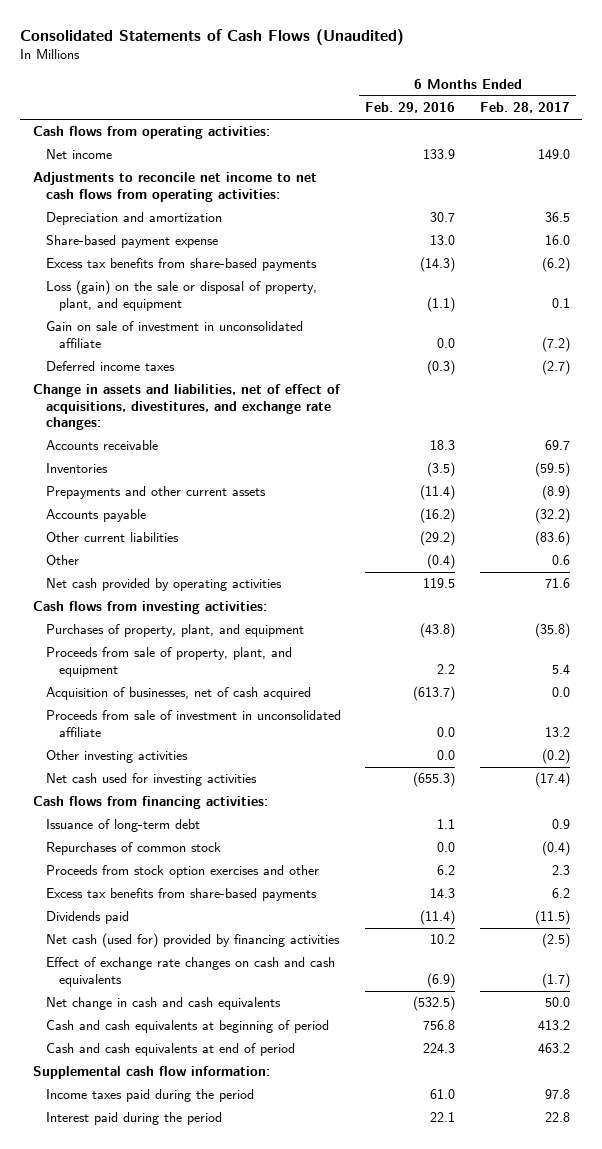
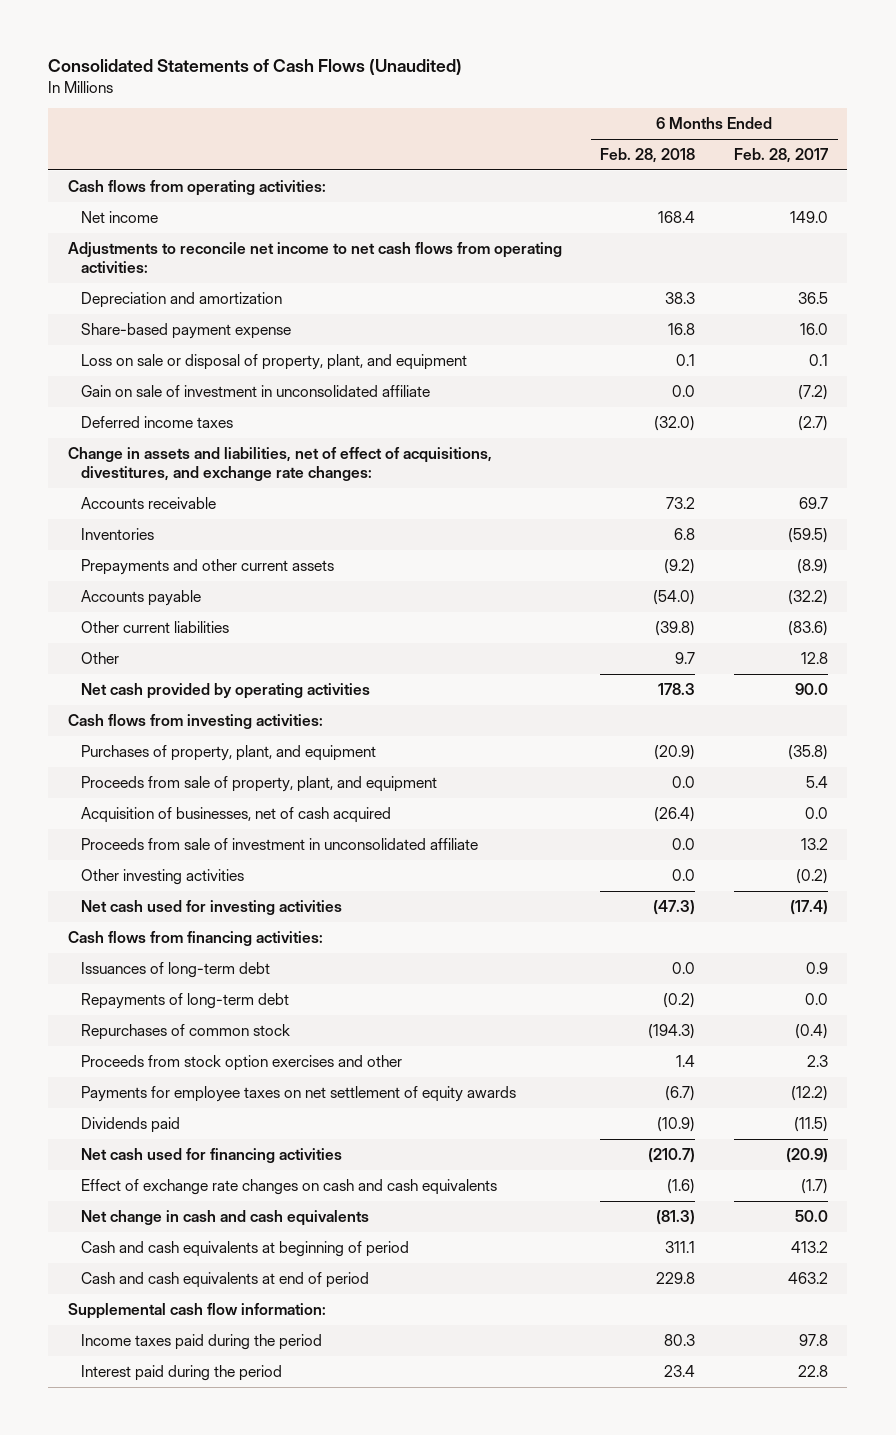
- | 6 Months Ended Feb. 29, 2016 | 6 Months Ended Feb. 28, 2017
+ | 6 Months Ended Feb. 28, 2018 | 6 Months Ended Feb. 28, 2017
- Excess tax benefits from share-based payments | (14.3) | (6.2)
- Loss (gain) on the sale or disposal of property, plant, and equipment | (1.1) | 0.1
+ Loss on sale or disposal of property, plant, and equipment | 0.1 | 0.1
- Other | (0.4) | 0.6
- Net cash provided by operating activities | 119.5 | 71.6
+ Other | 9.7 | 12.8
+ Net cash provided by operating activities | 178.3 | 90.0
- Issuance of long-term debt | 1.1 | 0.9
+ Issuances of long-term debt | 0.0 | 0.9
+ Repayments of long-term debt | (0.2) | 0.0
- Excess tax benefits from share-based payments | 14.3 | 6.2
+ Payments for employee taxes on net settlement of equity awards | (6.7) | (12.2)
- Net cash (used for) provided by financing activities | 10.2 | (2.5)
+ Net cash used for financing activities | (210.7) | (20.9)

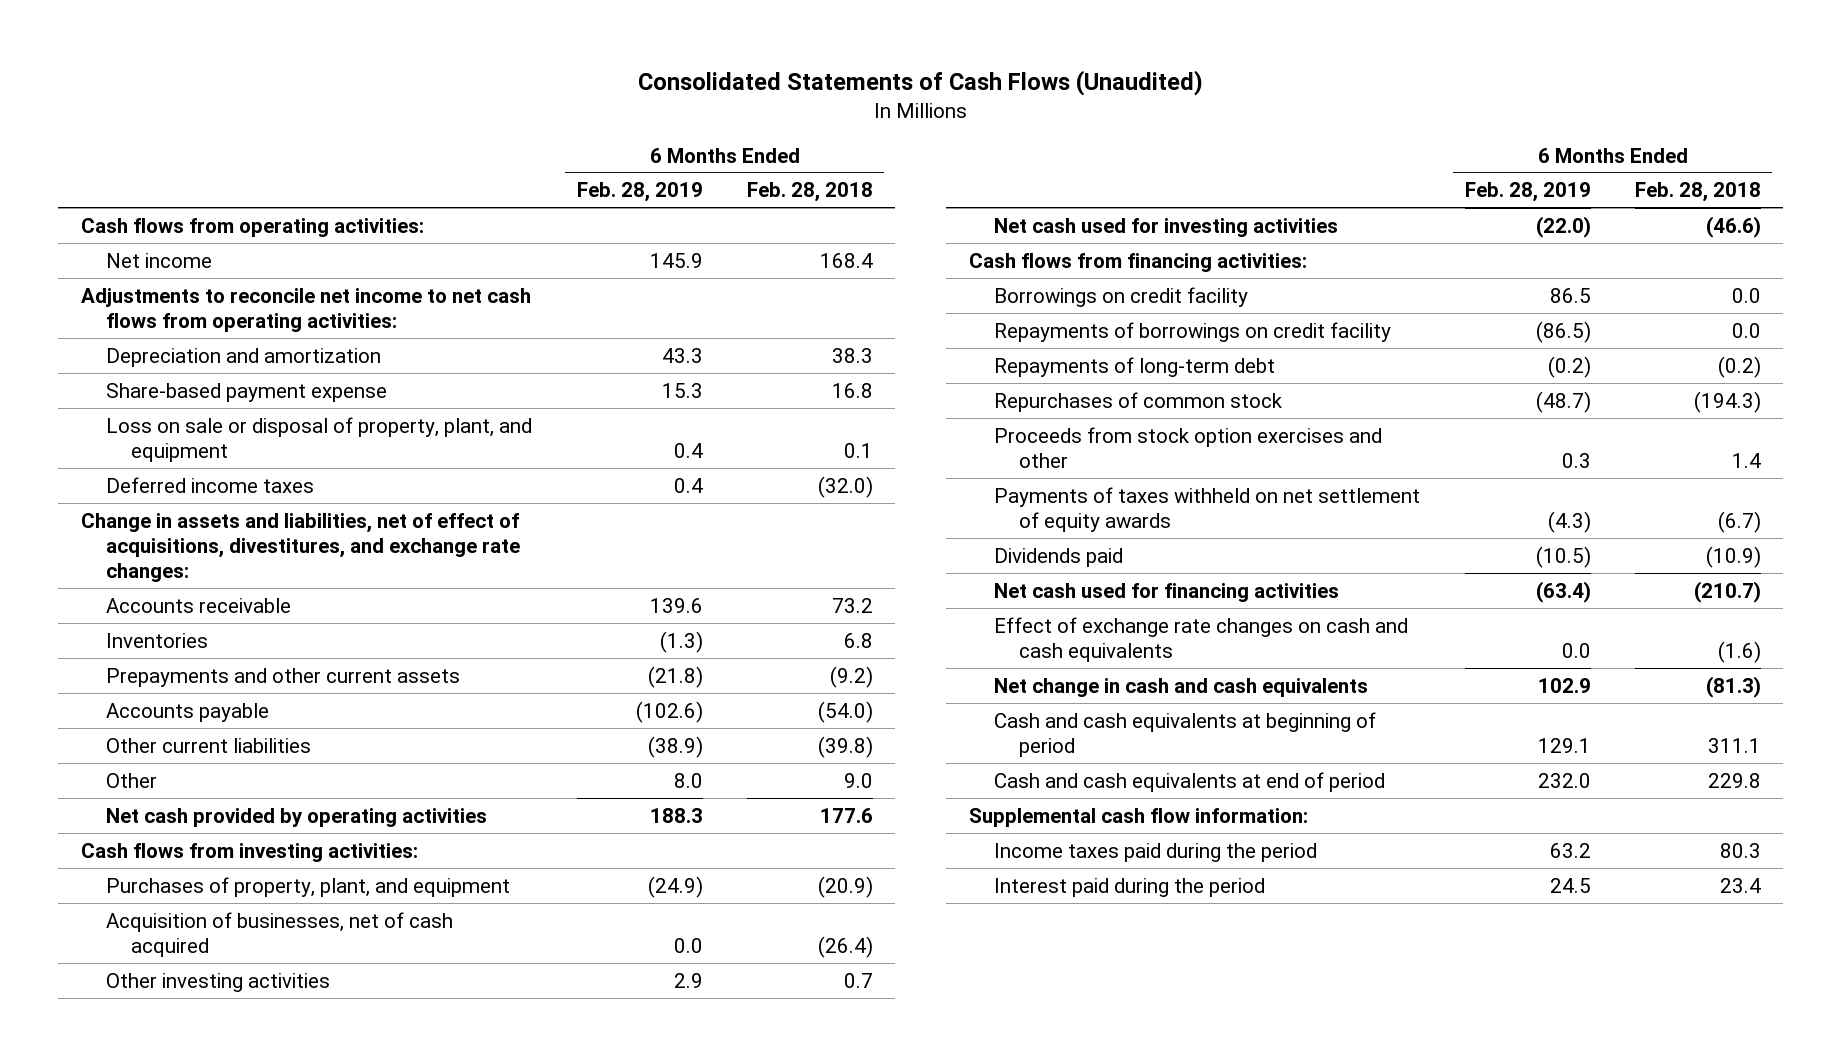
- | 6 Months Ended Feb. 28, 2018 | 6 Months Ended Feb. 28, 2017
+ | 6 Months Ended Feb. 28, 2019 | 6 Months Ended Feb. 28, 2018
- Gain on sale of investment in unconsolidated affiliate | 0.0 | (7.2)
- Other | 9.7 | 12.8
- Net cash provided by operating activities | 178.3 | 90.0
+ Other | 8.0 | 9.0
+ Net cash provided by operating activities | 188.3 | 177.6
- Proceeds from sale of property, plant, and equipment | 0.0 | 5.4
- Proceeds from sale of investment in unconsolidated affiliate | 0.0 | 13.2
- Other investing activities | 0.0 | (0.2)
- Net cash used for investing activities | (47.3) | (17.4)
+ Other investing activities | 2.9 | 0.7
+ Net cash used for investing activities | (22.0) | (46.6)
- Issuances of long-term debt | 0.0 | 0.9
+ Borrowings on credit facility | 86.5 | 0.0
+ Repayments of borrowings on credit facility | (86.5) | 0.0
- Payments for employee taxes on net settlement of equity awards | (6.7) | (12.2)
+ Payments of taxes withheld on net settlement of equity awards | (4.3) | (6.7)

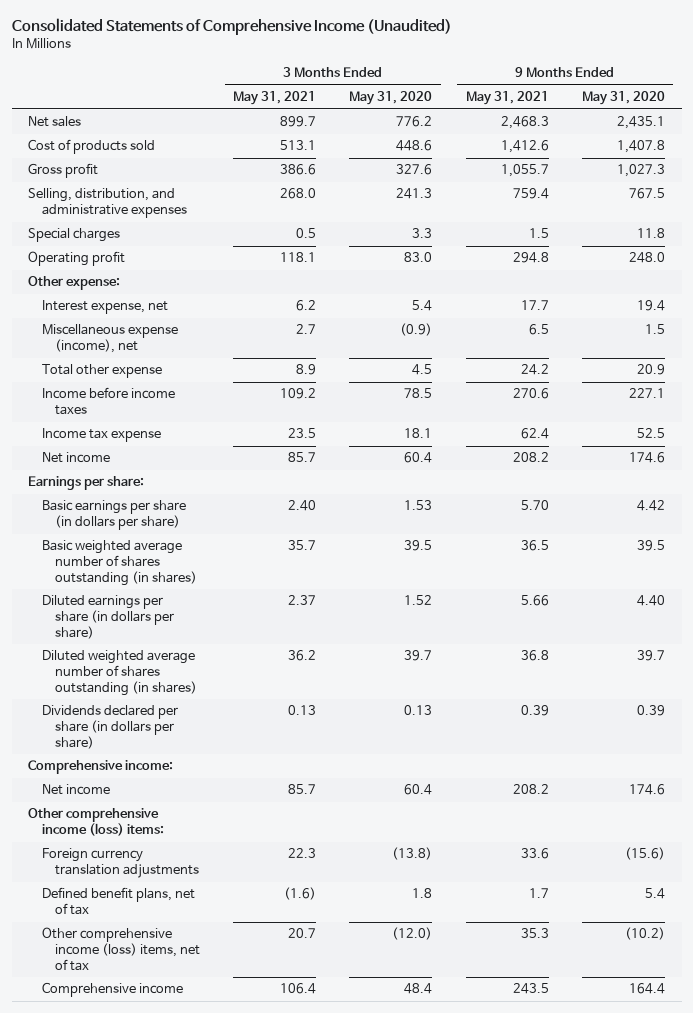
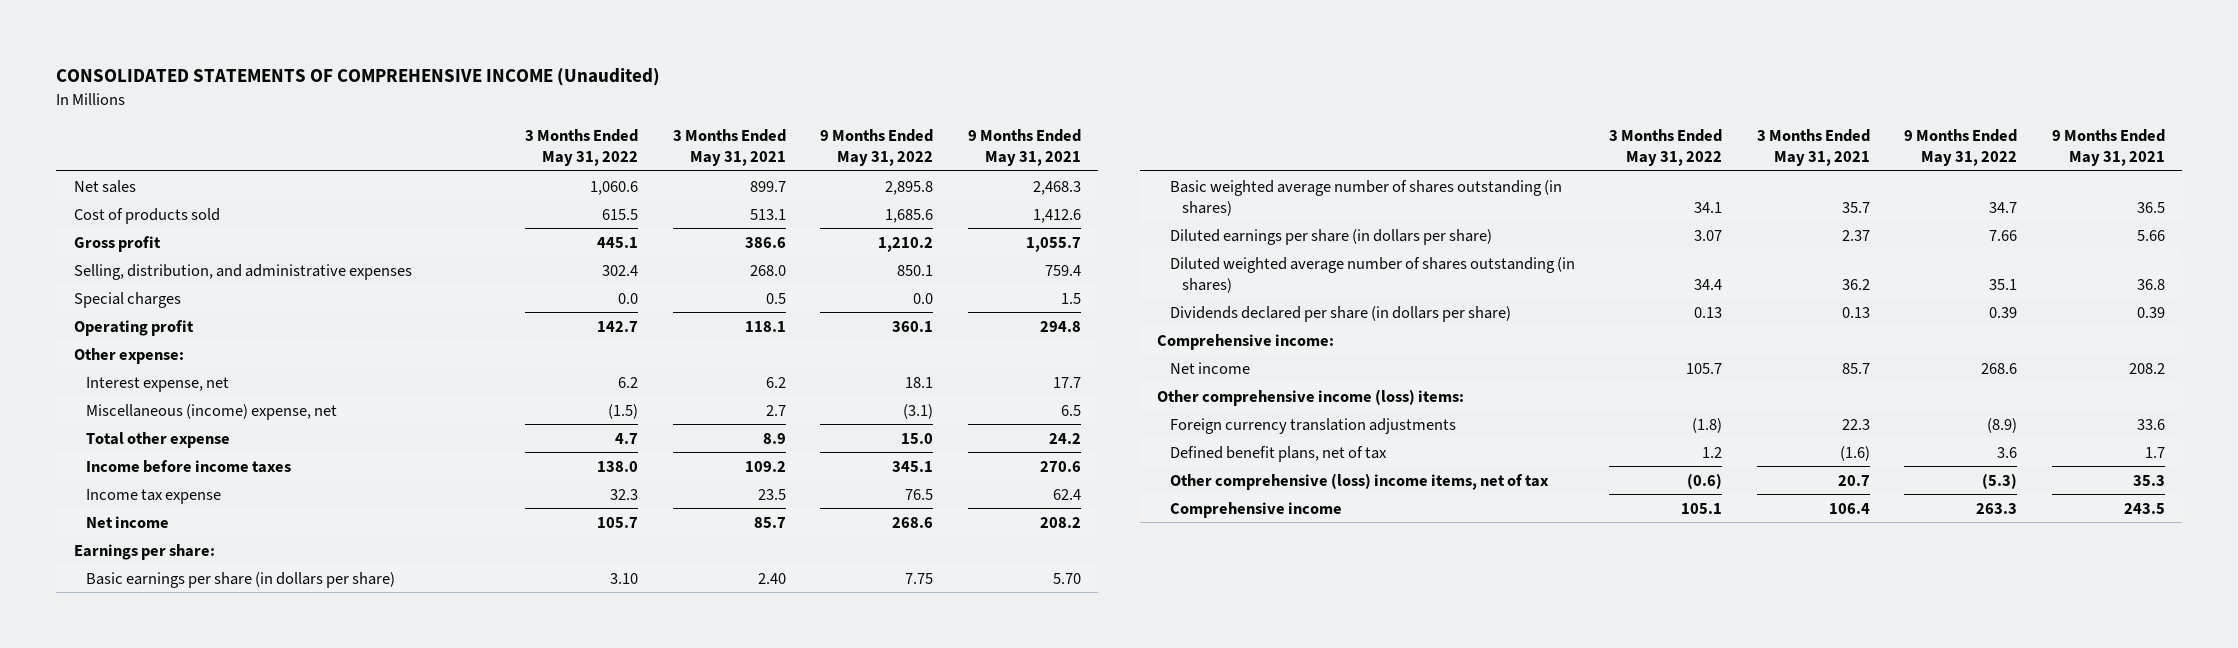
- Consolidated Statements of Comprehensive Income (Unaudited)
+ CONSOLIDATED STATEMENTS OF COMPREHENSIVE INCOME (Unaudited)
- | 3 Months Ended May 31, 2021 | 3 Months Ended May 31, 2020 | 9 Months Ended May 31, 2021 | 9 Months Ended May 31, 2020
+ | 3 Months Ended May 31, 2022 | 3 Months Ended May 31, 2021 | 9 Months Ended May 31, 2022 | 9 Months Ended May 31, 2021
- Miscellaneous expense (income), net | 2.7 | (0.9) | 6.5 | 1.5
+ Miscellaneous (income) expense, net | (1.5) | 2.7 | (3.1) | 6.5
- Other comprehensive income (loss) items, net of tax | 20.7 | (12.0) | 35.3 | (10.2)
+ Other comprehensive (loss) income items, net of tax | (0.6) | 20.7 | (5.3) | 35.3

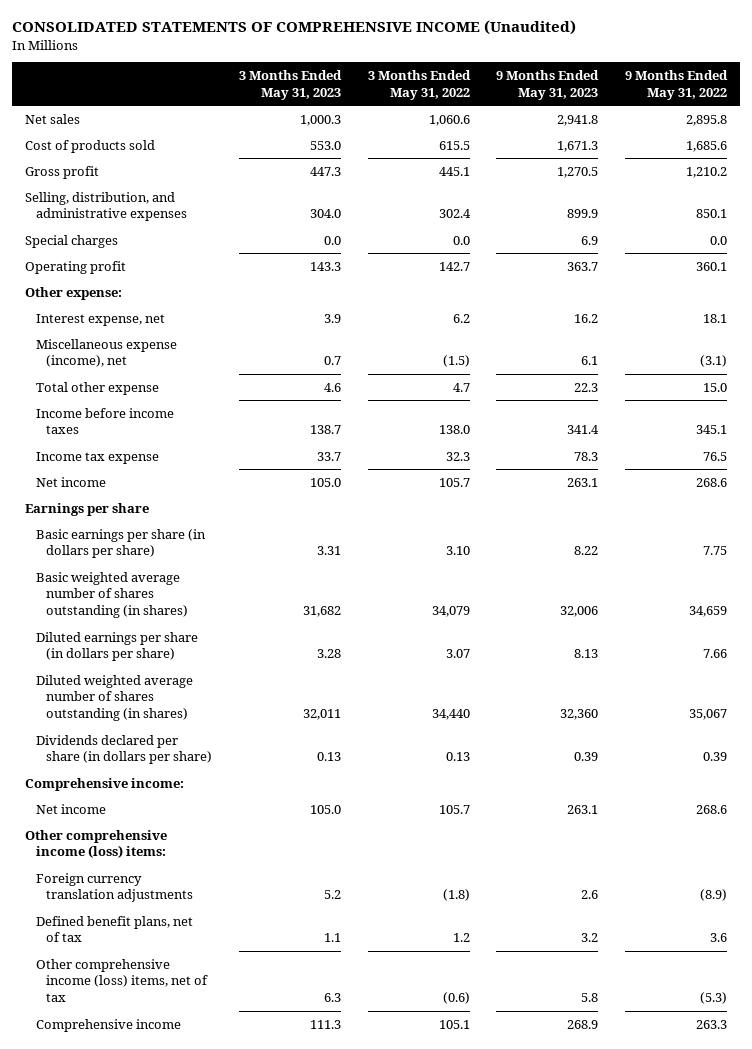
- | 3 Months Ended May 31, 2022 | 3 Months Ended May 31, 2021 | 9 Months Ended May 31, 2022 | 9 Months Ended May 31, 2021
+ | 3 Months Ended May 31, 2023 | 3 Months Ended May 31, 2022 | 9 Months Ended May 31, 2023 | 9 Months Ended May 31, 2022
- Miscellaneous (income) expense, net | (1.5) | 2.7 | (3.1) | 6.5
+ Miscellaneous expense (income), net | 0.7 | (1.5) | 6.1 | (3.1)
- Earnings per share:
+ Earnings per share
- Basic weighted average number of shares outstanding (in shares) | 34.1 | 35.7 | 34.7 | 36.5
+ Basic weighted average number of shares outstanding (in shares) | 31,682 | 34,079 | 32,006 | 34,659
- Diluted weighted average number of shares outstanding (in shares) | 34.4 | 36.2 | 35.1 | 36.8
+ Diluted weighted average number of shares outstanding (in shares) | 32,011 | 34,440 | 32,360 | 35,067
- Other comprehensive (loss) income items, net of tax | (0.6) | 20.7 | (5.3) | 35.3
+ Other comprehensive income (loss) items, net of tax | 6.3 | (0.6) | 5.8 | (5.3)

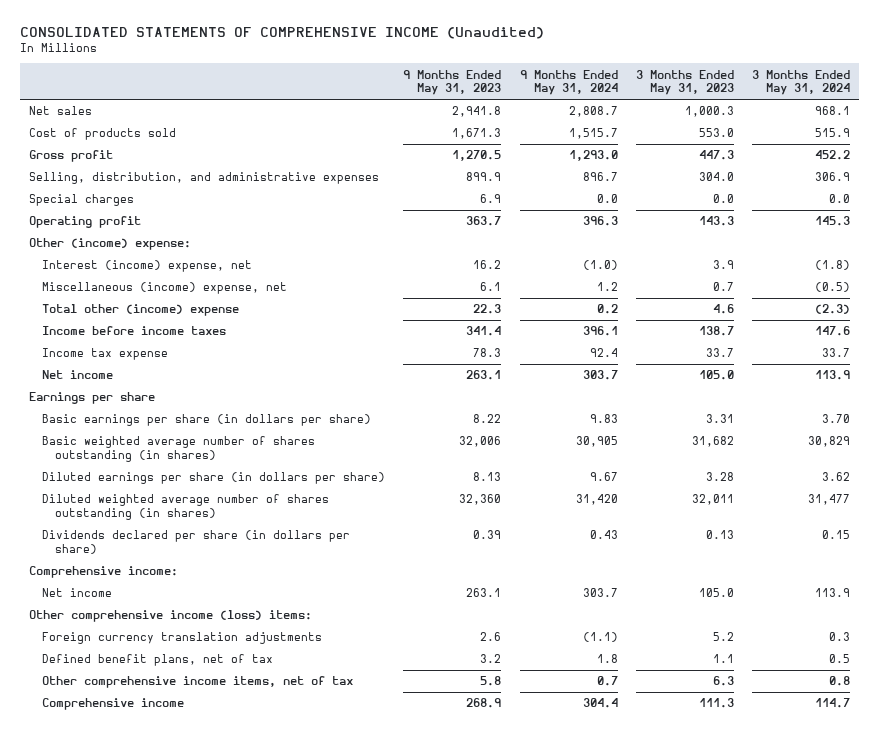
- | 3 Months Ended May 31, 2023 | 3 Months Ended May 31, 2022 | 9 Months Ended May 31, 2023 | 9 Months Ended May 31, 2022
+ | 9 Months Ended May 31, 2023 | 9 Months Ended May 31, 2024 | 3 Months Ended May 31, 2023 | 3 Months Ended May 31, 2024
- Other expense:
- Interest expense, net | 3.9 | 6.2 | 16.2 | 18.1
- Miscellaneous expense (income), net | 0.7 | (1.5) | 6.1 | (3.1)
- Total other expense | 4.6 | 4.7 | 22.3 | 15.0
+ Other (income) expense:
+ Interest (income) expense, net | 16.2 | (1.0) | 3.9 | (1.8)
+ Miscellaneous (income) expense, net | 6.1 | 1.2 | 0.7 | (0.5)
+ Total other (income) expense | 22.3 | 0.2 | 4.6 | (2.3)
- Other comprehensive income (loss) items, net of tax | 6.3 | (0.6) | 5.8 | (5.3)
+ Other comprehensive income items, net of tax | 5.8 | 0.7 | 6.3 | 0.8

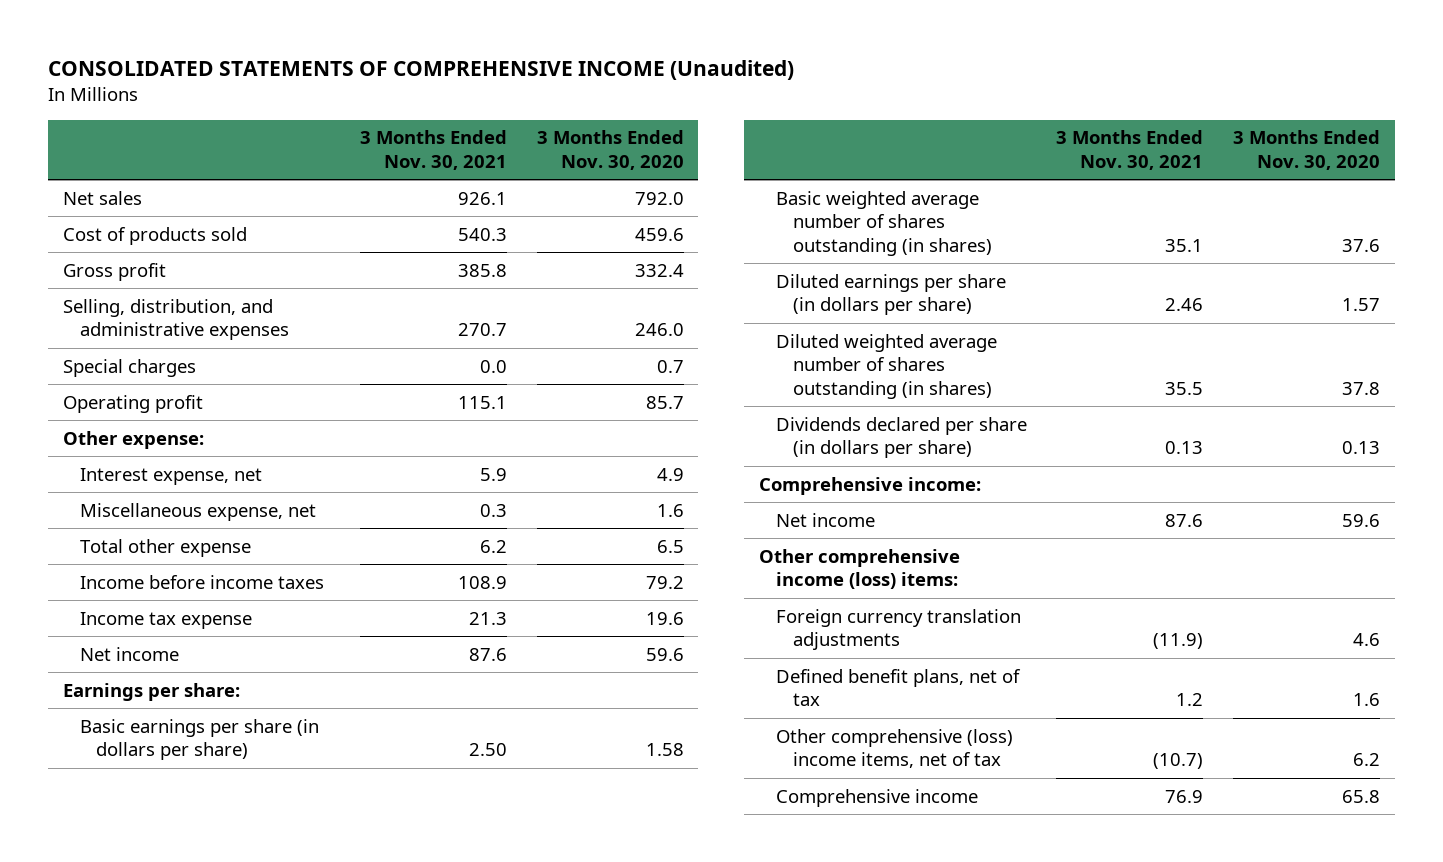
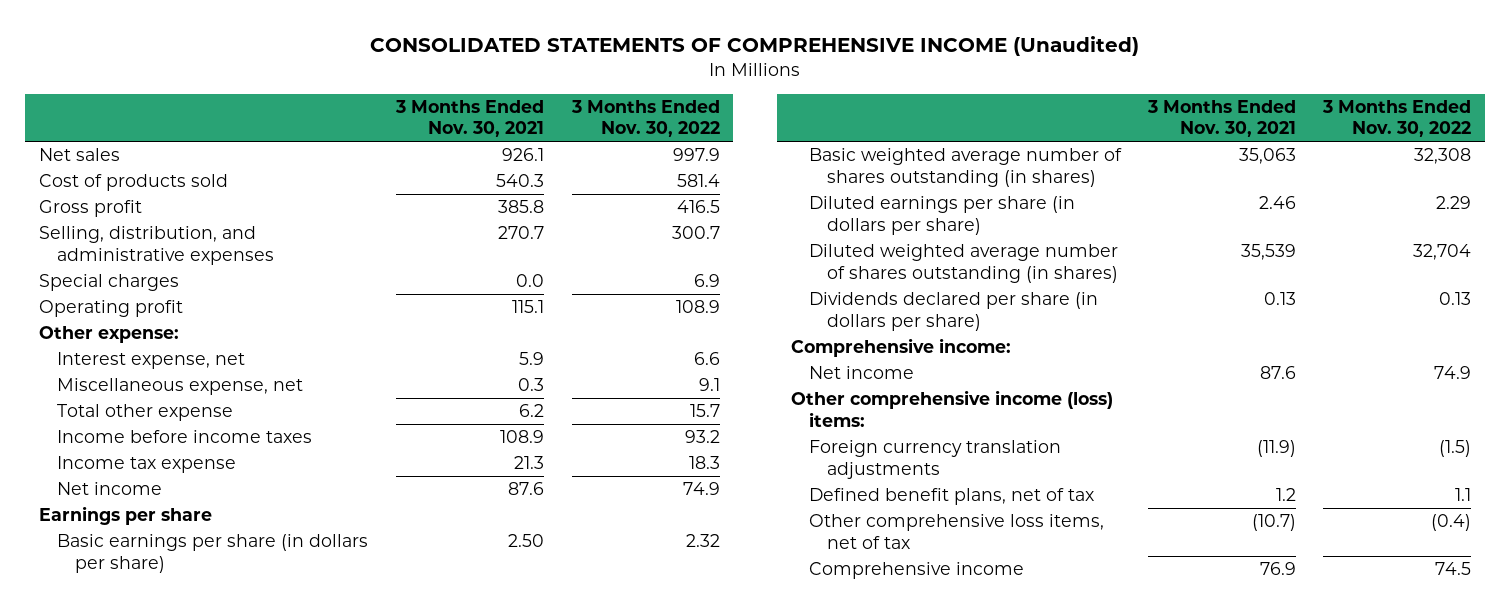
- | 3 Months Ended Nov. 30, 2021 | 3 Months Ended Nov. 30, 2020
+ | 3 Months Ended Nov. 30, 2021 | 3 Months Ended Nov. 30, 2022
- Earnings per share:
+ Earnings per share
- Basic weighted average number of shares outstanding (in shares) | 35.1 | 37.6
+ Basic weighted average number of shares outstanding (in shares) | 35,063 | 32,308
- Diluted weighted average number of shares outstanding (in shares) | 35.5 | 37.8
+ Diluted weighted average number of shares outstanding (in shares) | 35,539 | 32,704
- Other comprehensive (loss) income items, net of tax | (10.7) | 6.2
+ Other comprehensive loss items, net of tax | (10.7) | (0.4)

